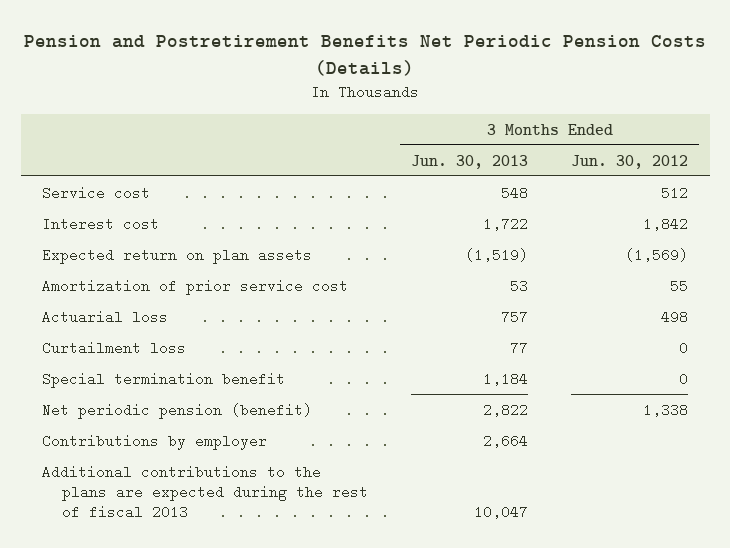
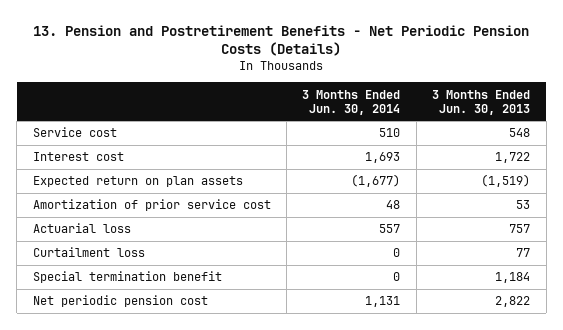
- Pension and Postretirement Benefits Net Periodic Pension Costs (Details)
+ 13. Pension and Postretirement Benefits - Net Periodic Pension Costs (Details)
- | 3 Months Ended Jun. 30, 2013 | 3 Months Ended Jun. 30, 2012
+ | 3 Months Ended Jun. 30, 2014 | 3 Months Ended Jun. 30, 2013
- Net periodic pension (benefit) | 2,822 | 1,338
- Contributions by employer | 2,664 |
- Additional contributions to the plans are expected during the rest of fiscal 2013 | 10,047 |
+ Net periodic pension cost | 1,131 | 2,822

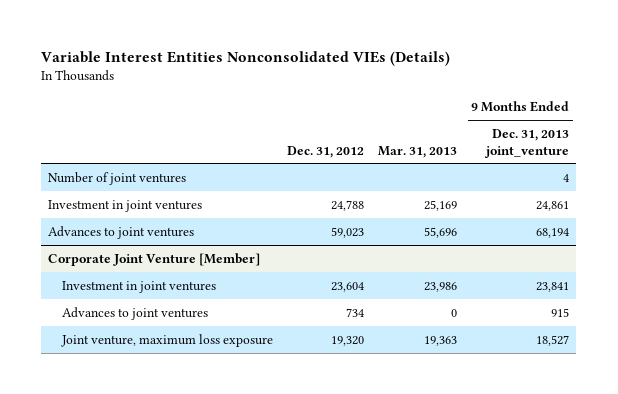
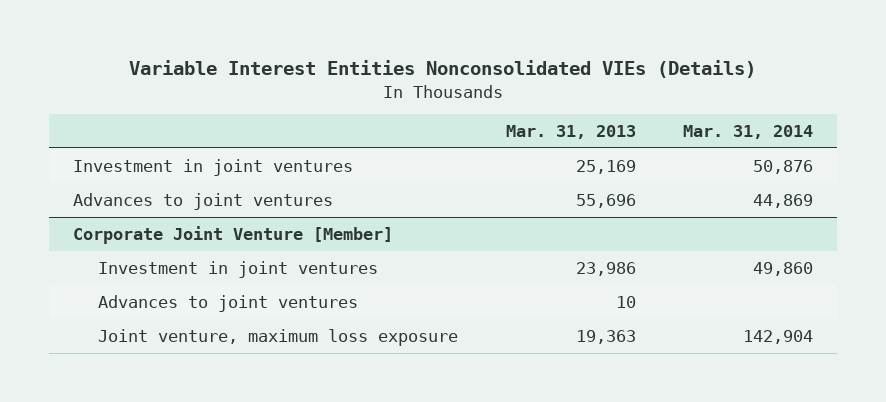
- | Dec. 31, 2012 | Mar. 31, 2013 | 9 Months Ended Dec. 31, 2013 joint_venture
+ | Mar. 31, 2013 | Mar. 31, 2014
- Number of joint ventures | | | 4
@ Corporate Joint Venture [Member]
- Advances to joint ventures | 734 | 0 | 915
+ Advances to joint ventures | 10 |

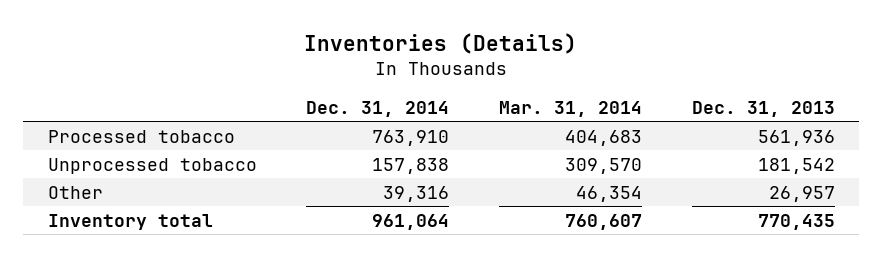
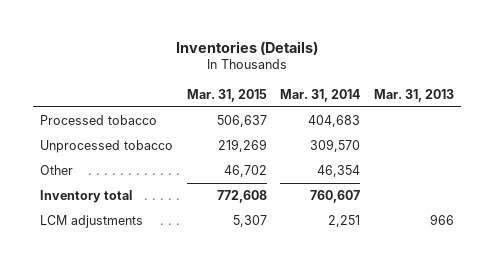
- | Dec. 31, 2014 | Mar. 31, 2014 | Dec. 31, 2013
+ | Mar. 31, 2015 | Mar. 31, 2014 | Mar. 31, 2013
+ LCM adjustments | 5,307 | 2,251 | 966

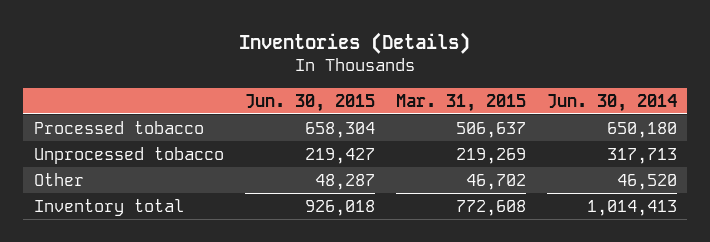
- | Mar. 31, 2015 | Mar. 31, 2014 | Mar. 31, 2013
+ | Jun. 30, 2015 | Mar. 31, 2015 | Jun. 30, 2014
- LCM adjustments | 5,307 | 2,251 | 966

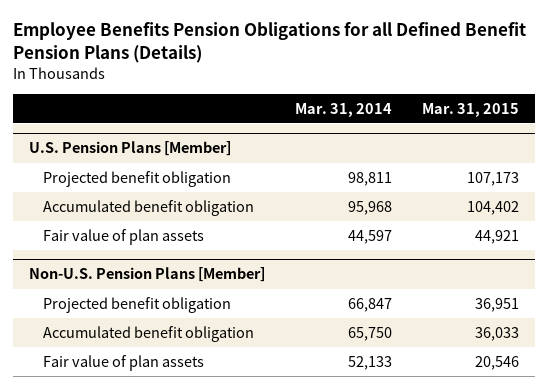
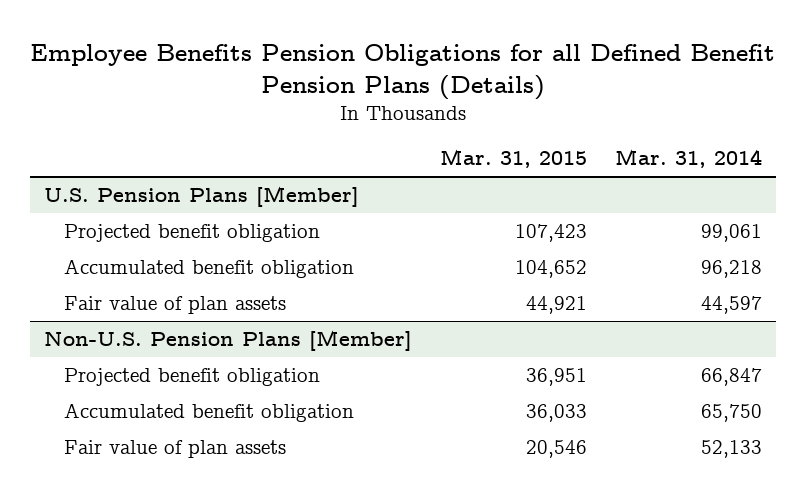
- | Mar. 31, 2014 | Mar. 31, 2015
+ | Mar. 31, 2015 | Mar. 31, 2014
@ U.S. Pension Plans [Member]
- Projected benefit obligation | 98,811 | 107,173
- Accumulated benefit obligation | 95,968 | 104,402
+ Projected benefit obligation | 107,423 | 99,061
+ Accumulated benefit obligation | 104,652 | 96,218

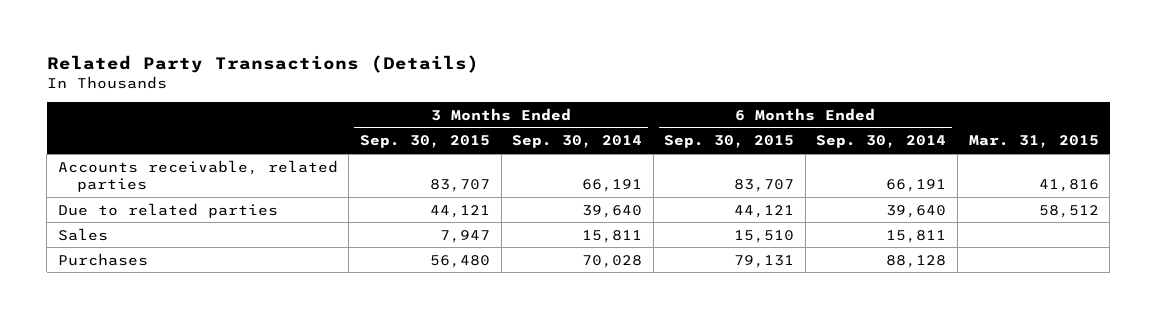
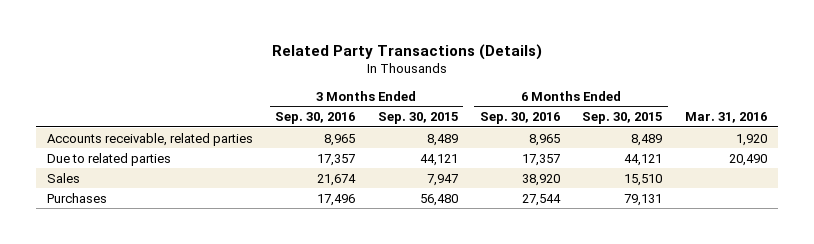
- | 3 Months Ended Sep. 30, 2015 | 3 Months Ended Sep. 30, 2014 | 6 Months Ended Sep. 30, 2015 | 6 Months Ended Sep. 30, 2014 | Mar. 31, 2015
+ | 3 Months Ended Sep. 30, 2016 | 3 Months Ended Sep. 30, 2015 | 6 Months Ended Sep. 30, 2016 | 6 Months Ended Sep. 30, 2015 | Mar. 31, 2016
- Accounts receivable, related parties | 83,707 | 66,191 | 83,707 | 66,191 | 41,816
+ Accounts receivable, related parties | 8,965 | 8,489 | 8,965 | 8,489 | 1,920

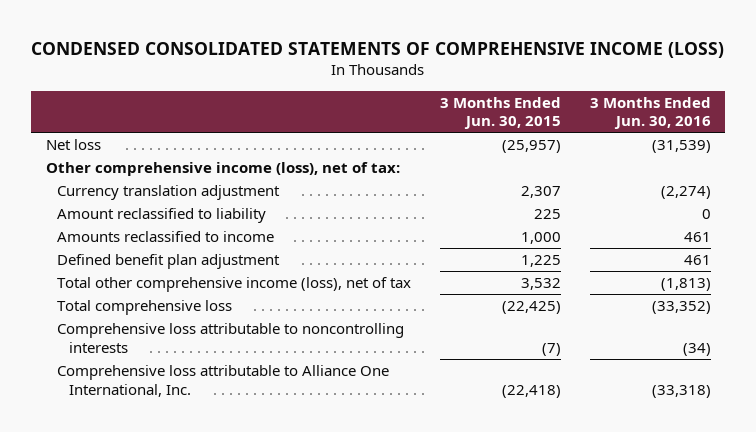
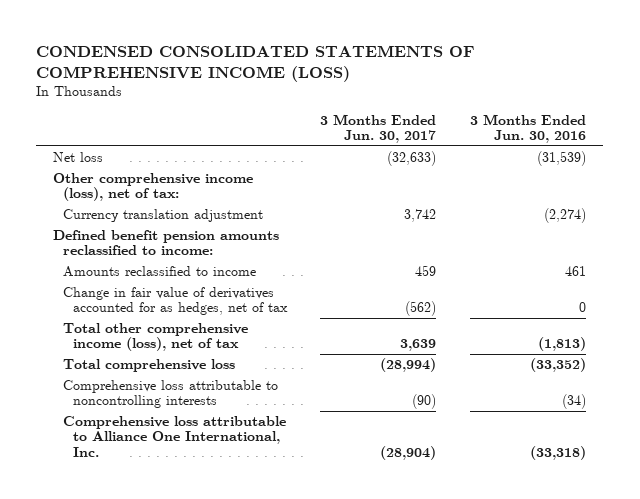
- | 3 Months Ended Jun. 30, 2015 | 3 Months Ended Jun. 30, 2016
+ | 3 Months Ended Jun. 30, 2017 | 3 Months Ended Jun. 30, 2016
- Amount reclassified to liability | 225 | 0
+ Defined benefit pension amounts reclassified to income:
- Defined benefit plan adjustment | 1,225 | 461
+ Change in fair value of derivatives accounted for as hedges, net of tax | (562) | 0

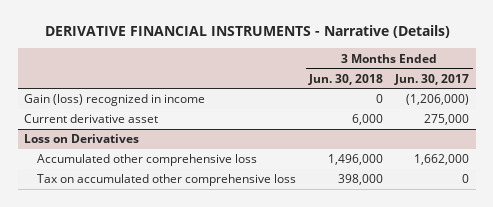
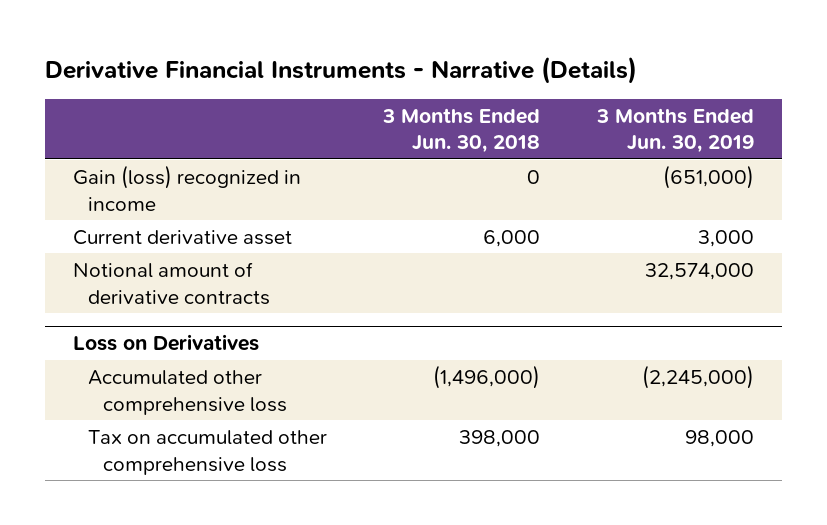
- DERIVATIVE FINANCIAL INSTRUMENTS - Narrative (Details)
+ Derivative Financial Instruments - Narrative (Details)
- | 3 Months Ended Jun. 30, 2018 | 3 Months Ended Jun. 30, 2017
+ | 3 Months Ended Jun. 30, 2018 | 3 Months Ended Jun. 30, 2019
+ Notional amount of derivative contracts | | 32,574,000
@ Loss on Derivatives
- Accumulated other comprehensive loss | 1,496,000 | 1,662,000
+ Accumulated other comprehensive loss | (1,496,000) | (2,245,000)

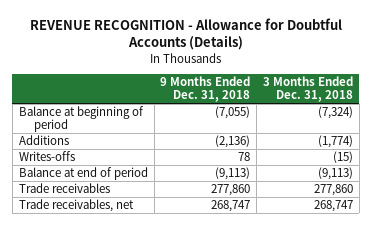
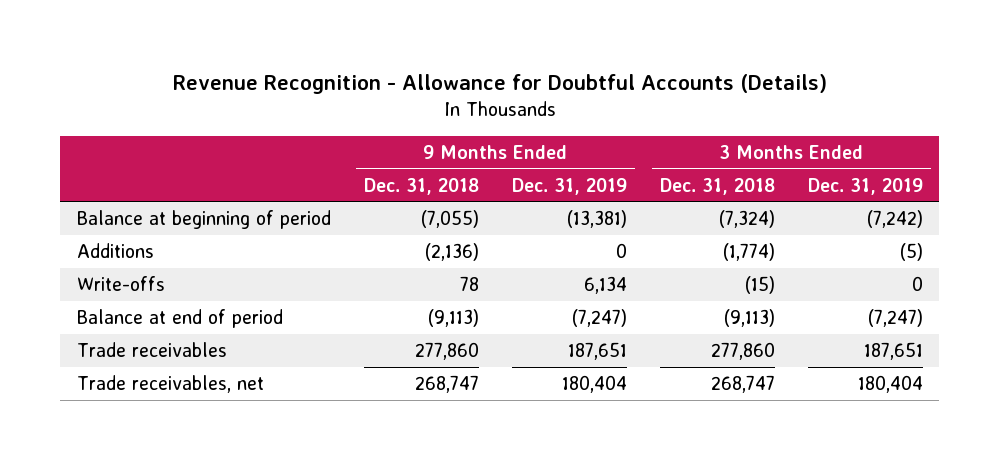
- REVENUE RECOGNITION - Allowance for Doubtful Accounts (Details)
+ Revenue Recognition - Allowance for Doubtful Accounts (Details)
- | 9 Months Ended Dec. 31, 2018 | 3 Months Ended Dec. 31, 2018
+ | 9 Months Ended Dec. 31, 2018 | 9 Months Ended Dec. 31, 2019 | 3 Months Ended Dec. 31, 2018 | 3 Months Ended Dec. 31, 2019
- Writes-offs | 78 | (15)
+ Write-offs | 78 | 6,134 | (15) | 0

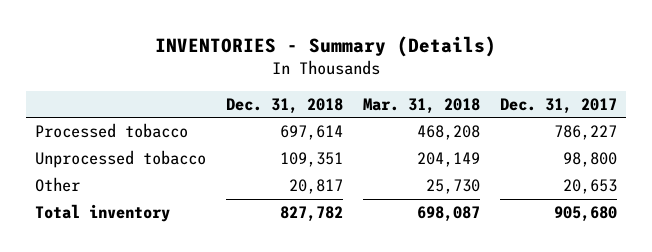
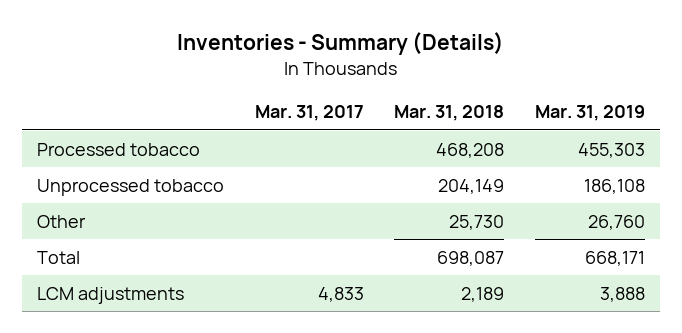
- INVENTORIES - Summary (Details)
+ Inventories - Summary (Details)
- | Dec. 31, 2018 | Mar. 31, 2018 | Dec. 31, 2017
+ | Mar. 31, 2017 | Mar. 31, 2018 | Mar. 31, 2019
- Total inventory | 827,782 | 698,087 | 905,680
+ Total | | 698,087 | 668,171
+ LCM adjustments | 4,833 | 2,189 | 3,888

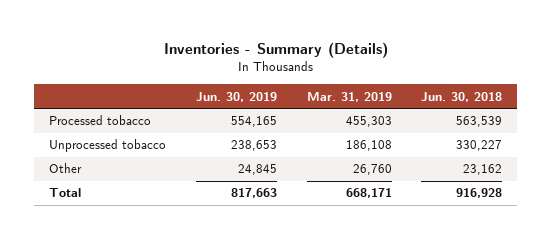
- | Mar. 31, 2017 | Mar. 31, 2018 | Mar. 31, 2019
+ | Jun. 30, 2019 | Mar. 31, 2019 | Jun. 30, 2018
- LCM adjustments | 4,833 | 2,189 | 3,888

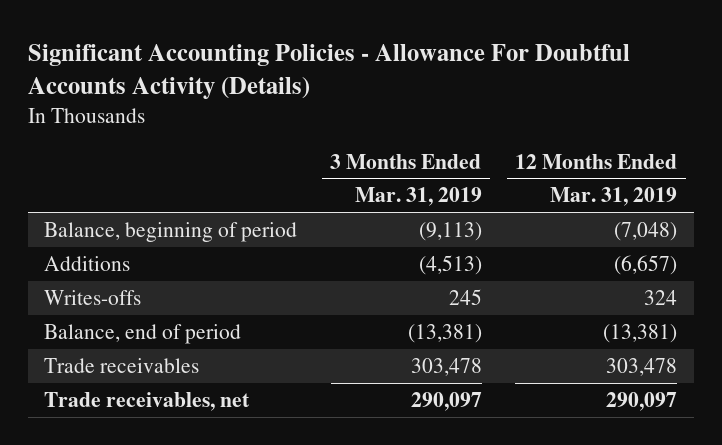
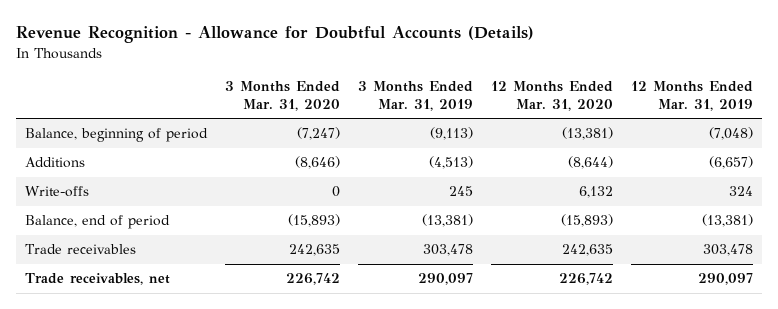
- Significant Accounting Policies - Allowance For Doubtful Accounts Activity (Details)
+ Revenue Recognition - Allowance for Doubtful Accounts (Details)
- | 3 Months Ended Mar. 31, 2019 | 12 Months Ended Mar. 31, 2019
+ | 3 Months Ended Mar. 31, 2020 | 3 Months Ended Mar. 31, 2019 | 12 Months Ended Mar. 31, 2020 | 12 Months Ended Mar. 31, 2019
- Writes-offs | 245 | 324
+ Write-offs | 0 | 245 | 6,132 | 324

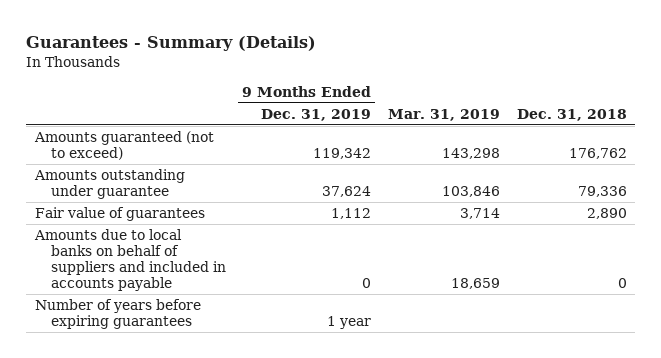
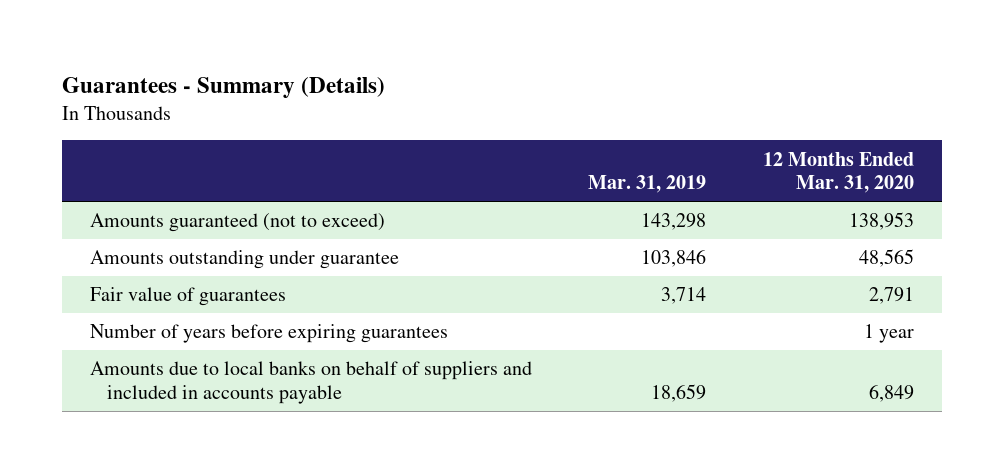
- | 9 Months Ended Dec. 31, 2019 | Mar. 31, 2019 | Dec. 31, 2018
+ | Mar. 31, 2019 | 12 Months Ended Mar. 31, 2020
moved down: Amounts due to local banks on behalf of suppliers and included in accounts payable | 18,659 | 6,849

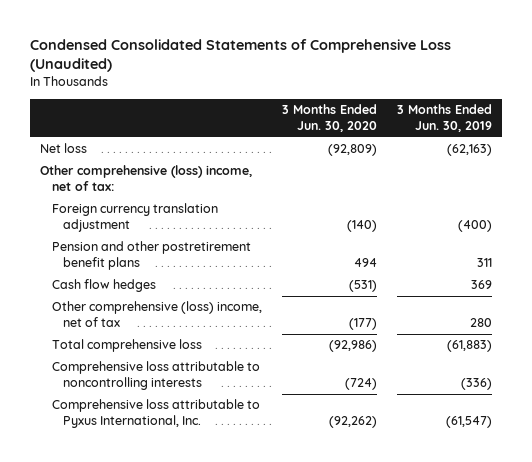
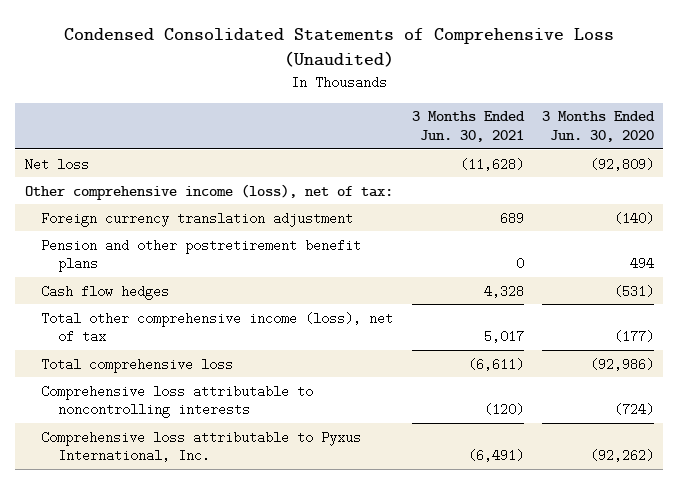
- | 3 Months Ended Jun. 30, 2020 | 3 Months Ended Jun. 30, 2019
+ | 3 Months Ended Jun. 30, 2021 | 3 Months Ended Jun. 30, 2020
- Other comprehensive (loss) income, net of tax:
+ Other comprehensive income (loss), net of tax:
- Other comprehensive (loss) income, net of tax | (177) | 280
+ Total other comprehensive income (loss), net of tax | 5,017 | (177)

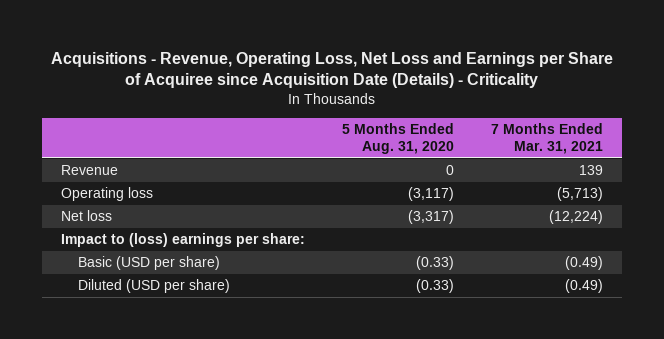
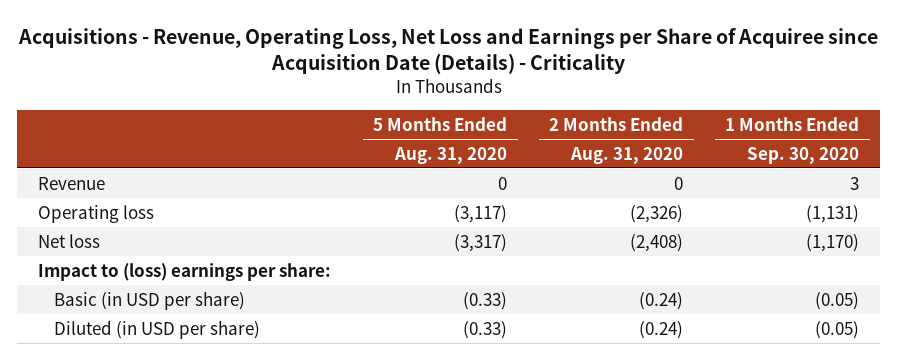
- | 5 Months Ended Aug. 31, 2020 | 7 Months Ended Mar. 31, 2021
+ | 5 Months Ended Aug. 31, 2020 | 2 Months Ended Aug. 31, 2020 | 1 Months Ended Sep. 30, 2020
- Basic (USD per share) | (0.33) | (0.49)
- Diluted (USD per share) | (0.33) | (0.49)
+ Basic (in USD per share) | (0.33) | (0.24) | (0.05)
+ Diluted (in USD per share) | (0.33) | (0.24) | (0.05)

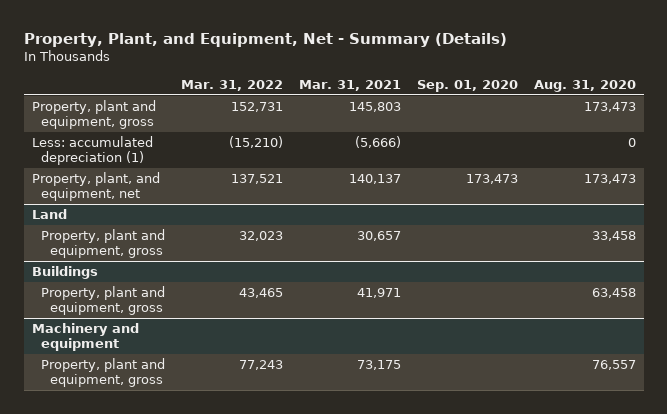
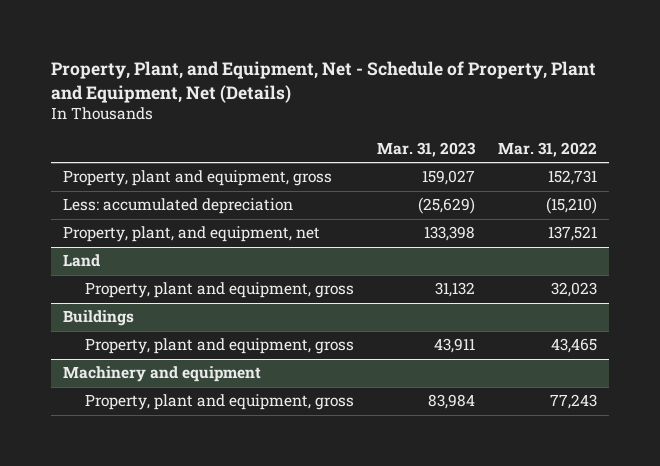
- Property, Plant, and Equipment, Net - Summary (Details)
+ Property, Plant, and Equipment, Net - Schedule of Property, Plant and Equipment, Net (Details)
- | Mar. 31, 2022 | Mar. 31, 2021 | Sep. 01, 2020 | Aug. 31, 2020
+ | Mar. 31, 2023 | Mar. 31, 2022
- Less: accumulated depreciation (1) | (15,210) | (5,666) | | 0
+ Less: accumulated depreciation | (25,629) | (15,210)

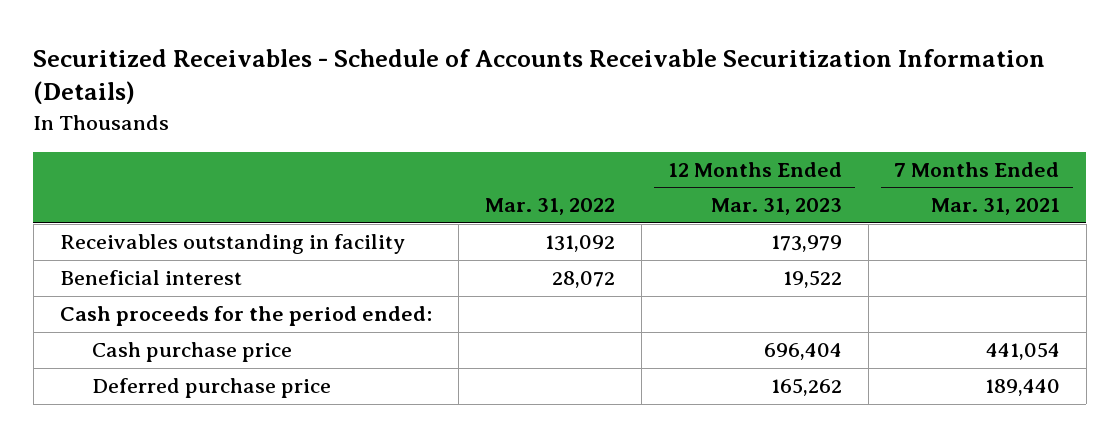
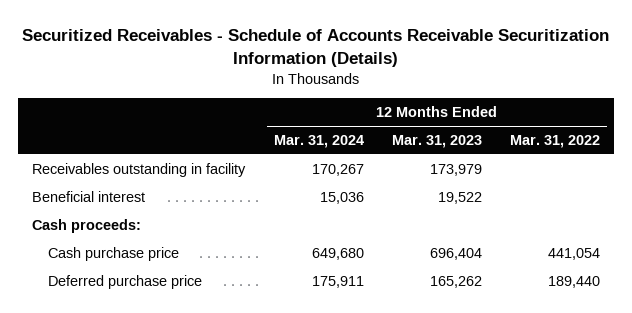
- | Mar. 31, 2022 | 12 Months Ended Mar. 31, 2023 | 7 Months Ended Mar. 31, 2021
+ | 12 Months Ended Mar. 31, 2024 | 12 Months Ended Mar. 31, 2023 | 12 Months Ended Mar. 31, 2022
- Cash proceeds for the period ended:
+ Cash proceeds:

